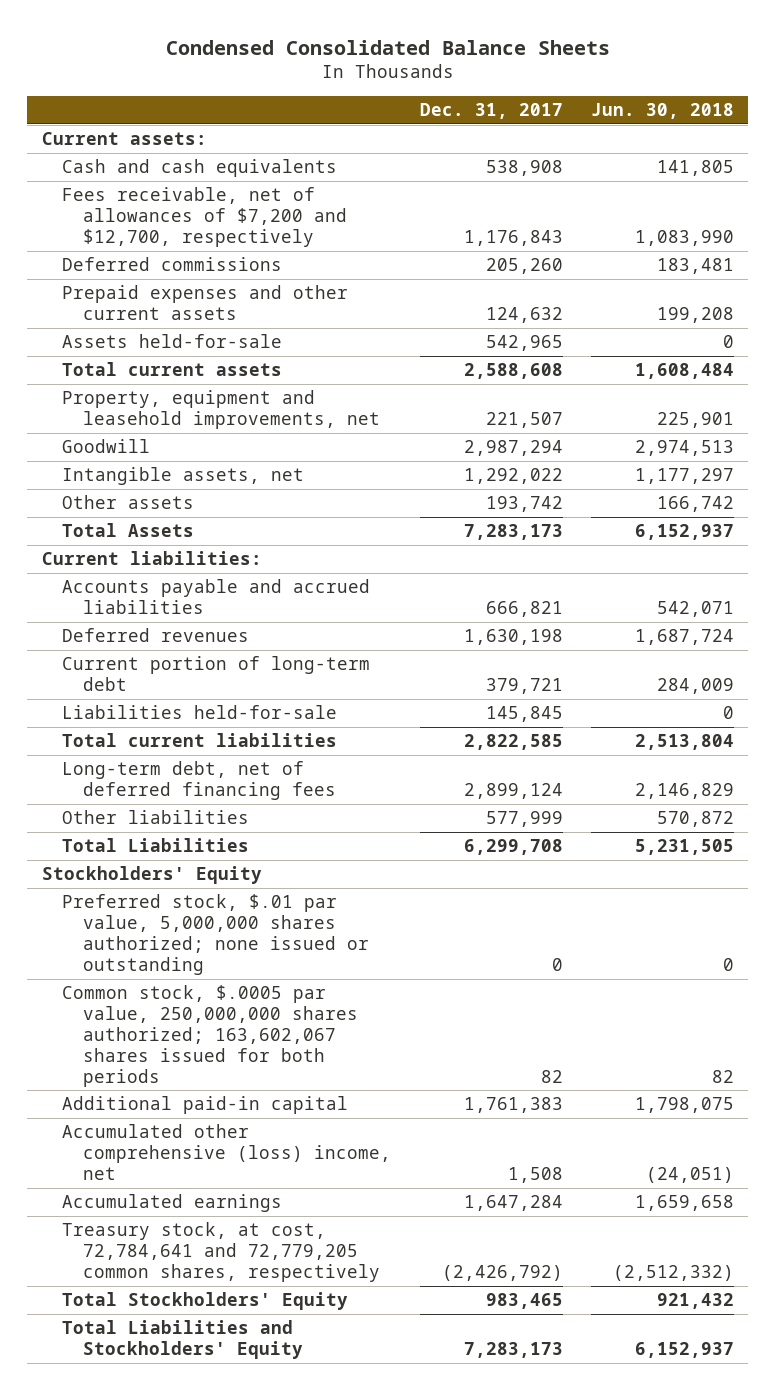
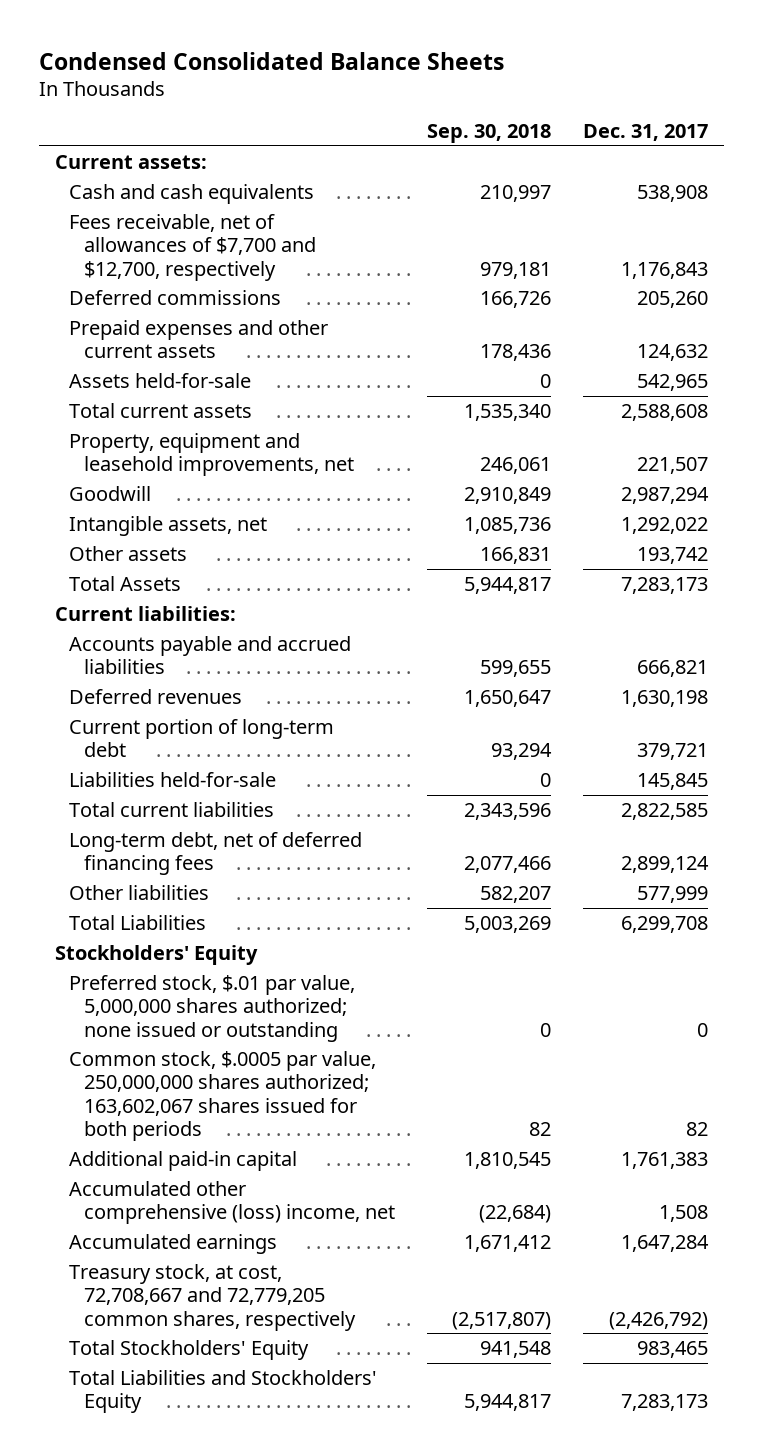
- | Dec. 31, 2017 | Jun. 30, 2018
+ | Sep. 30, 2018 | Dec. 31, 2017
- Fees receivable, net of allowances of $7,200 and $12,700, respectively | 1,176,843 | 1,083,990
+ Fees receivable, net of allowances of $7,700 and $12,700, respectively | 979,181 | 1,176,843
- Treasury stock, at cost, 72,784,641 and 72,779,205 common shares, respectively | (2,426,792) | (2,512,332)
+ Treasury stock, at cost, 72,708,667 and 72,779,205 common shares, respectively | (2,517,807) | (2,426,792)

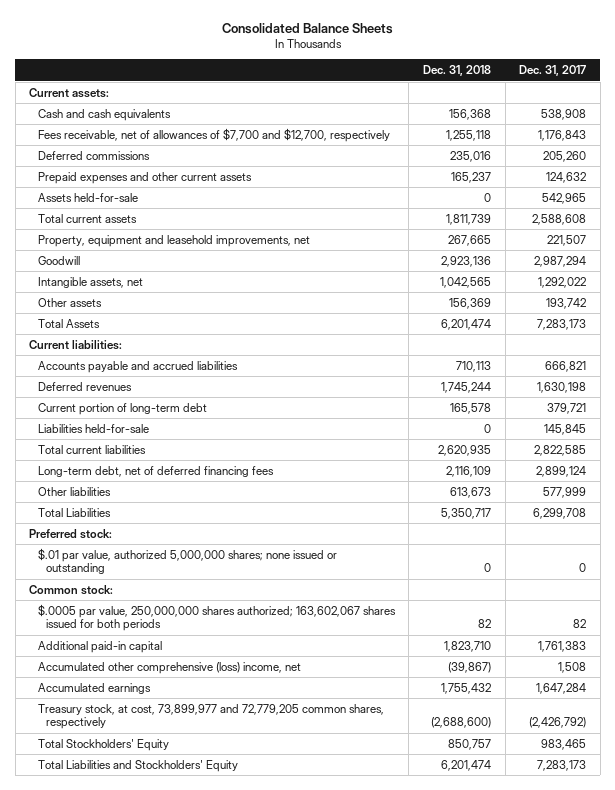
- Condensed Consolidated Balance Sheets
+ Consolidated Balance Sheets
- | Sep. 30, 2018 | Dec. 31, 2017
+ | Dec. 31, 2018 | Dec. 31, 2017
- Stockholders' Equity
- Preferred stock, $.01 par value, 5,000,000 shares authorized; none issued or outstanding | 0 | 0
- Common stock, $.0005 par value, 250,000,000 shares authorized; 163,602,067 shares issued for both periods | 82 | 82
+ Preferred stock:
+ $.01 par value, authorized 5,000,000 shares; none issued or outstanding | 0 | 0
+ Common stock:
+ $.0005 par value, 250,000,000 shares authorized; 163,602,067 shares issued for both periods | 82 | 82
- Treasury stock, at cost, 72,708,667 and 72,779,205 common shares, respectively | (2,517,807) | (2,426,792)
+ Treasury stock, at cost, 73,899,977 and 72,779,205 common shares, respectively | (2,688,600) | (2,426,792)

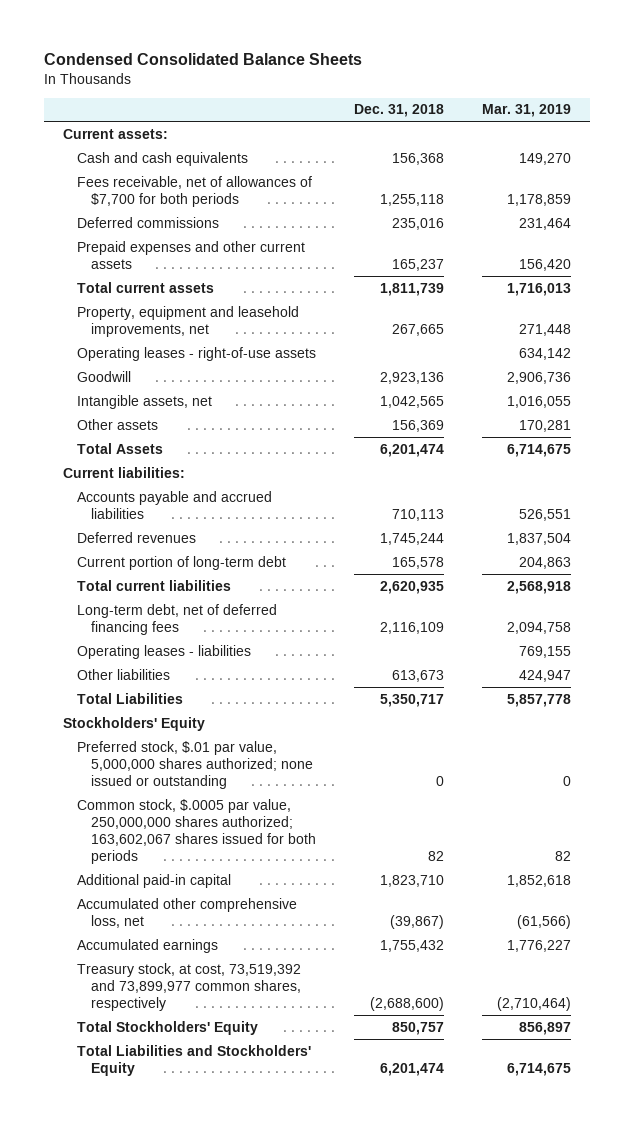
- Consolidated Balance Sheets
+ Condensed Consolidated Balance Sheets
- | Dec. 31, 2018 | Dec. 31, 2017
+ | Dec. 31, 2018 | Mar. 31, 2019
- Fees receivable, net of allowances of $7,700 and $12,700, respectively | 1,255,118 | 1,176,843
+ Fees receivable, net of allowances of $7,700 for both periods | 1,255,118 | 1,178,859
- Assets held-for-sale | 0 | 542,965
+ Operating leases - right-of-use assets | | 634,142
- Liabilities held-for-sale | 0 | 145,845
+ Operating leases - liabilities | | 769,155
- Preferred stock:
- $.01 par value, authorized 5,000,000 shares; none issued or outstanding | 0 | 0
- Common stock:
- $.0005 par value, 250,000,000 shares authorized; 163,602,067 shares issued for both periods | 82 | 82
+ Stockholders' Equity
+ Preferred stock, $.01 par value, 5,000,000 shares authorized; none issued or outstanding | 0 | 0
+ Common stock, $.0005 par value, 250,000,000 shares authorized; 163,602,067 shares issued for both periods | 82 | 82
- Accumulated other comprehensive (loss) income, net | (39,867) | 1,508
+ Accumulated other comprehensive loss, net | (39,867) | (61,566)
- Treasury stock, at cost, 73,899,977 and 72,779,205 common shares, respectively | (2,688,600) | (2,426,792)
+ Treasury stock, at cost, 73,519,392 and 73,899,977 common shares, respectively | (2,688,600) | (2,710,464)

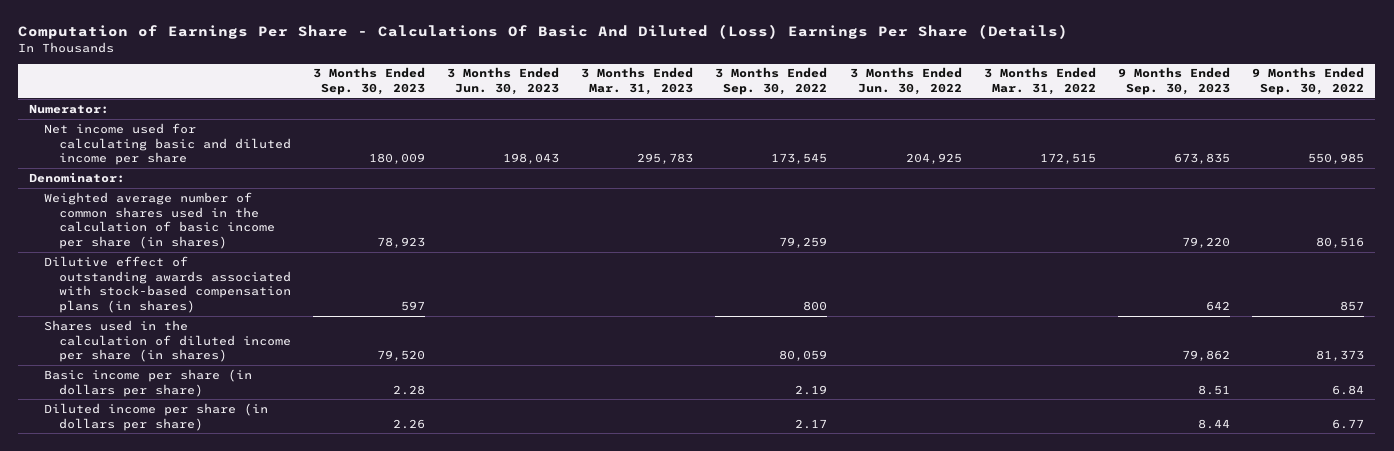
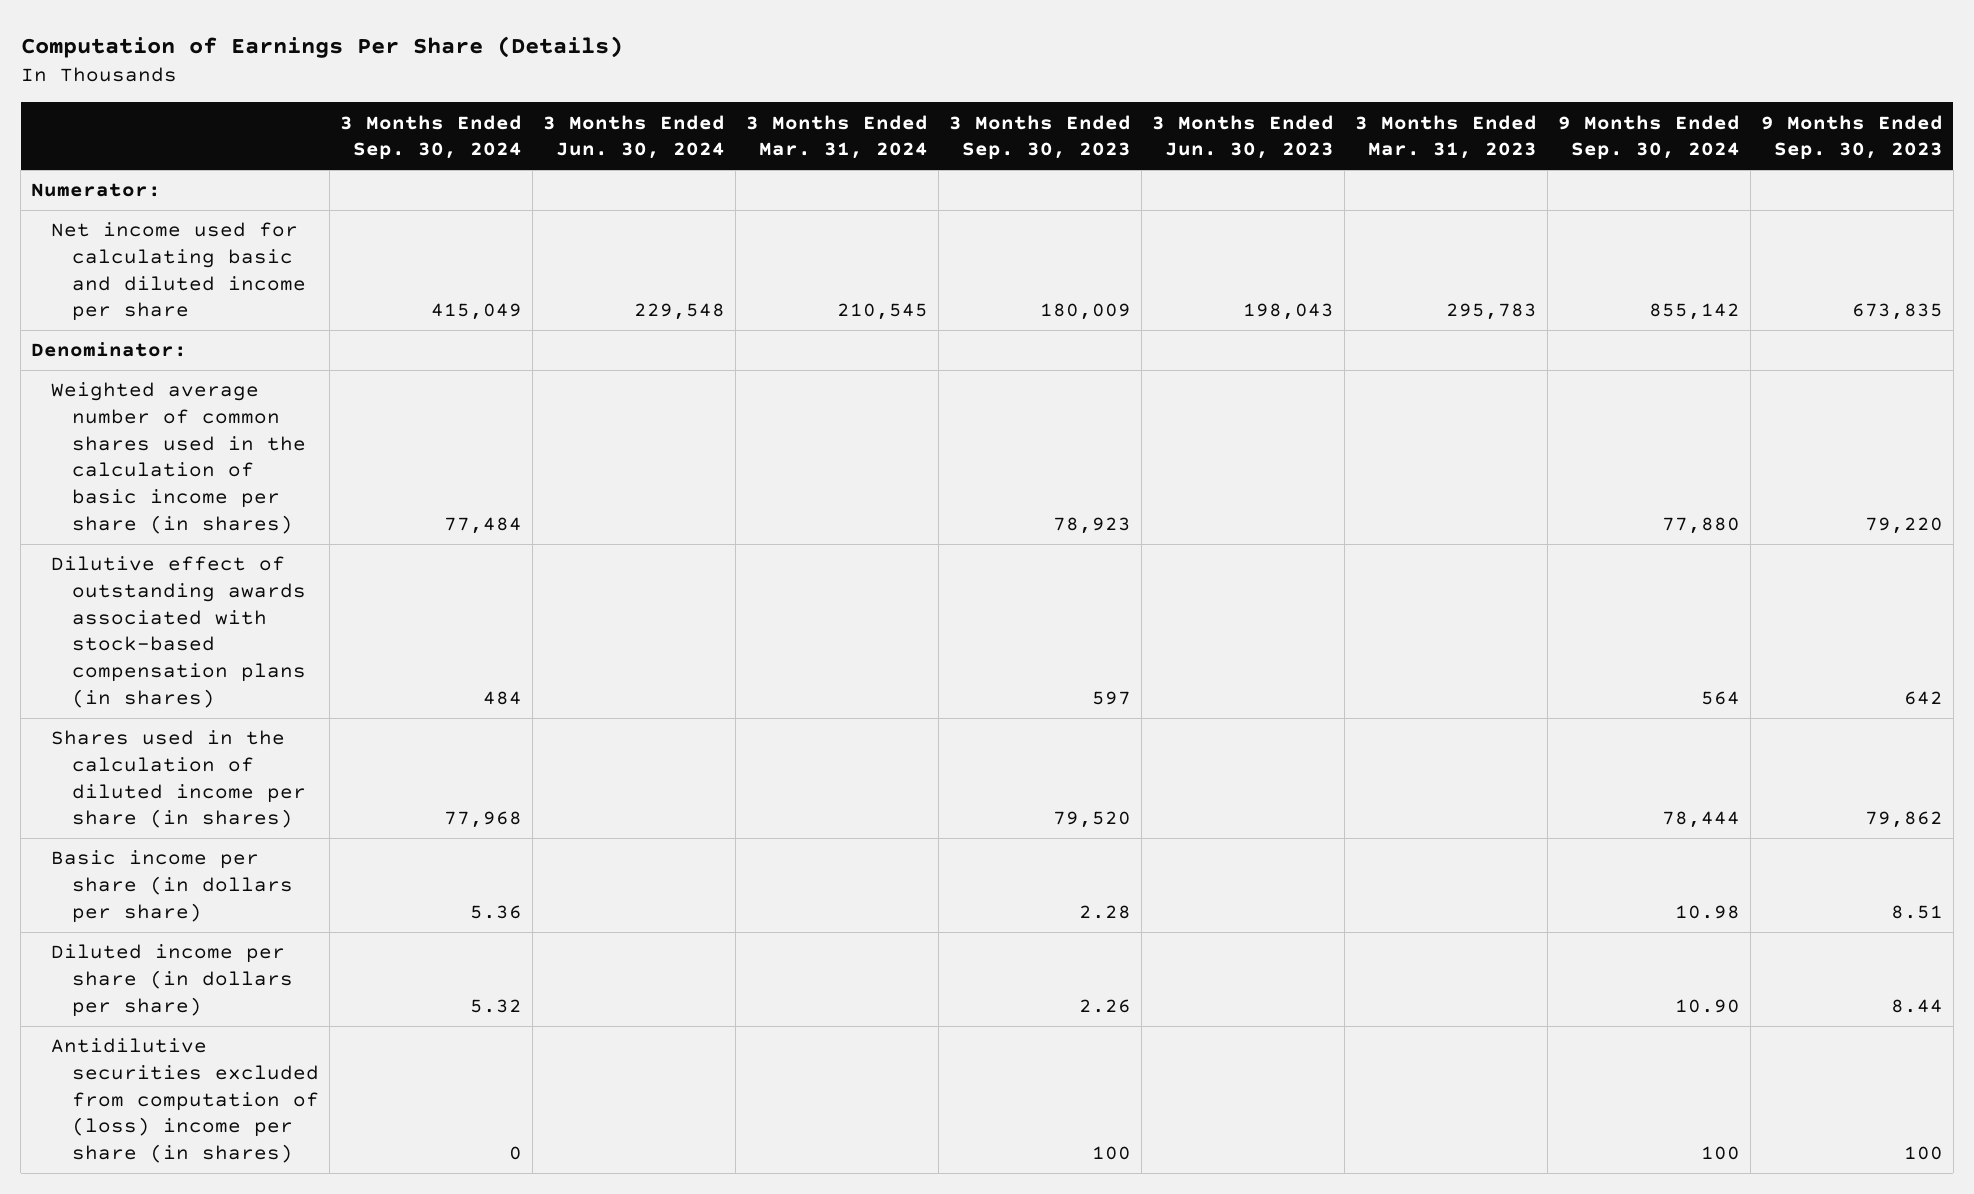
- Computation of Earnings Per Share - Calculations Of Basic And Diluted (Loss) Earnings Per Share (Details)
+ Computation of Earnings Per Share (Details)
- | 3 Months Ended Sep. 30, 2023 | 3 Months Ended Jun. 30, 2023 | 3 Months Ended Mar. 31, 2023 | 3 Months Ended Sep. 30, 2022 | 3 Months Ended Jun. 30, 2022 | 3 Months Ended Mar. 31, 2022 | 9 Months Ended Sep. 30, 2023 | 9 Months Ended Sep. 30, 2022
+ | 3 Months Ended Sep. 30, 2024 | 3 Months Ended Jun. 30, 2024 | 3 Months Ended Mar. 31, 2024 | 3 Months Ended Sep. 30, 2023 | 3 Months Ended Jun. 30, 2023 | 3 Months Ended Mar. 31, 2023 | 9 Months Ended Sep. 30, 2024 | 9 Months Ended Sep. 30, 2023
+ Antidilutive securities excluded from computation of (loss) income per share (in shares) | 0 | | | 100 | | | 100 | 100

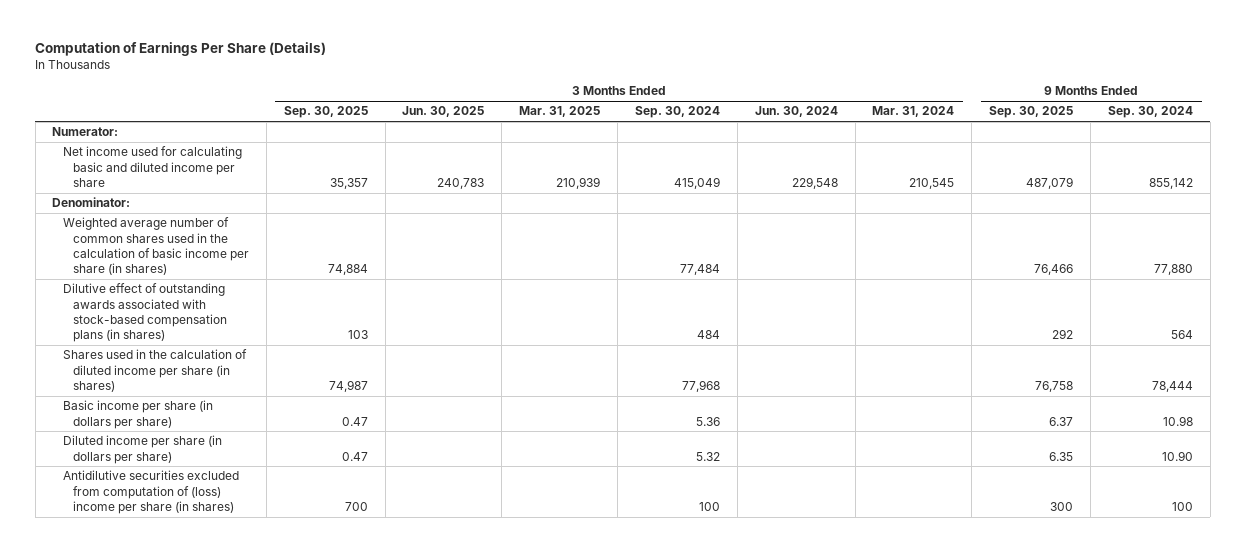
- | 3 Months Ended Sep. 30, 2024 | 3 Months Ended Jun. 30, 2024 | 3 Months Ended Mar. 31, 2024 | 3 Months Ended Sep. 30, 2023 | 3 Months Ended Jun. 30, 2023 | 3 Months Ended Mar. 31, 2023 | 9 Months Ended Sep. 30, 2024 | 9 Months Ended Sep. 30, 2023
+ | 3 Months Ended Sep. 30, 2025 | 3 Months Ended Jun. 30, 2025 | 3 Months Ended Mar. 31, 2025 | 3 Months Ended Sep. 30, 2024 | 3 Months Ended Jun. 30, 2024 | 3 Months Ended Mar. 31, 2024 | 9 Months Ended Sep. 30, 2025 | 9 Months Ended Sep. 30, 2024
- Antidilutive securities excluded from computation of (loss) income per share (in shares) | 0 | | | 100 | | | 100 | 100
+ Antidilutive securities excluded from computation of (loss) income per share (in shares) | 700 | | | 100 | | | 300 | 100

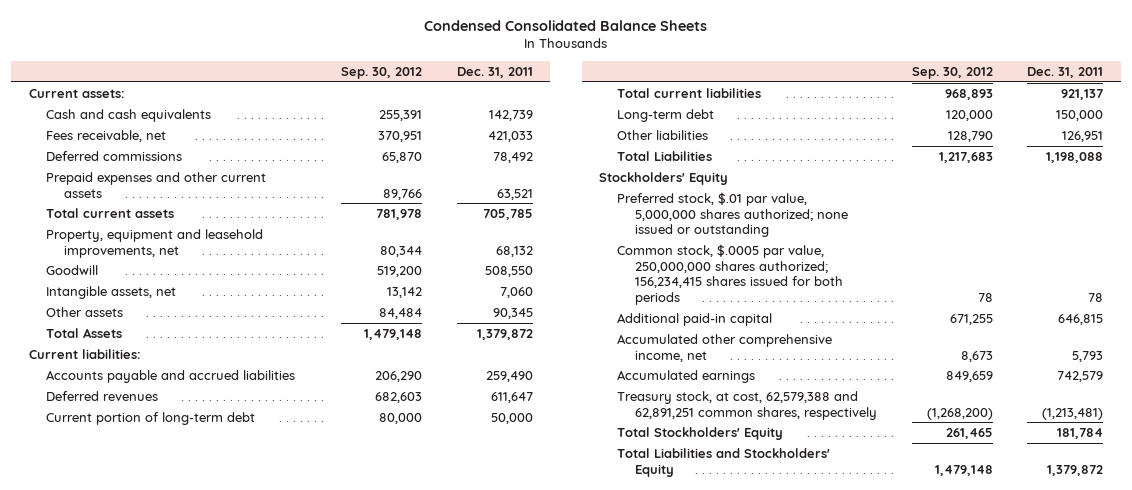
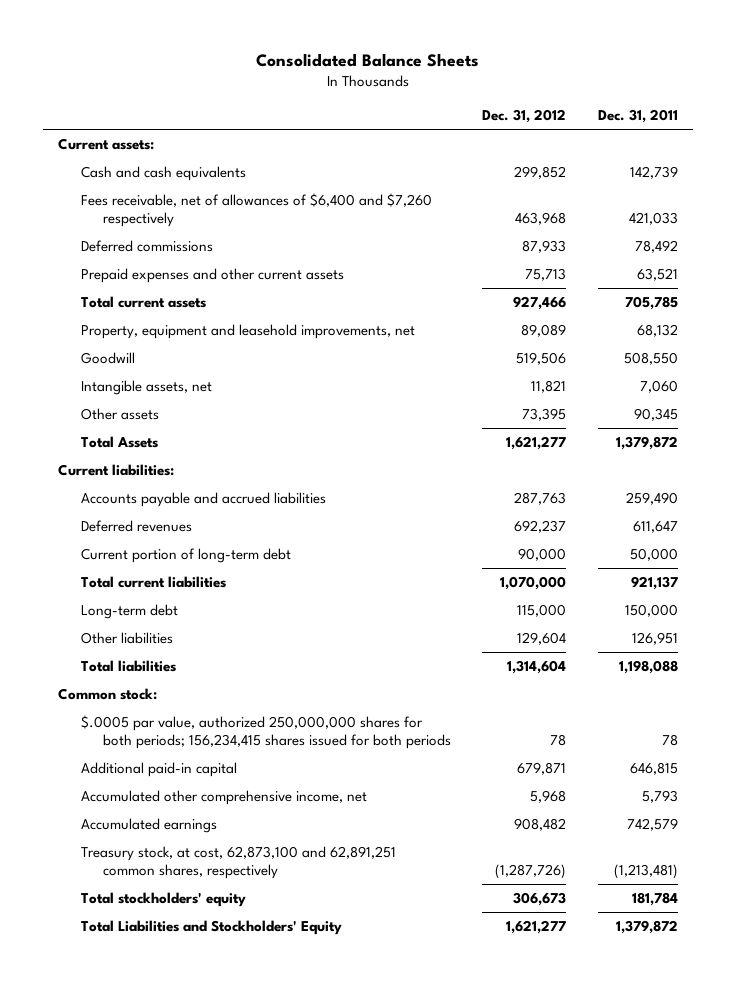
- Condensed Consolidated Balance Sheets
+ Consolidated Balance Sheets
- | Sep. 30, 2012 | Dec. 31, 2011
+ | Dec. 31, 2012 | Dec. 31, 2011
- Fees receivable, net | 370,951 | 421,033
+ Fees receivable, net of allowances of $6,400 and $7,260 respectively | 463,968 | 421,033
- Total Liabilities | 1,217,683 | 1,198,088
- Stockholders' Equity
- Preferred stock, $.01 par value, 5,000,000 shares authorized; none issued or outstanding
- Common stock, $.0005 par value, 250,000,000 shares authorized; 156,234,415 shares issued for both periods | 78 | 78
+ Total liabilities | 1,314,604 | 1,198,088
+ Common stock:
+ $.0005 par value, authorized 250,000,000 shares for both periods; 156,234,415 shares issued for both periods | 78 | 78
- Treasury stock, at cost, 62,579,388 and 62,891,251 common shares, respectively | (1,268,200) | (1,213,481)
- Total Stockholders' Equity | 261,465 | 181,784
+ Treasury stock, at cost, 62,873,100 and 62,891,251 common shares, respectively | (1,287,726) | (1,213,481)
+ Total stockholders' equity | 306,673 | 181,784

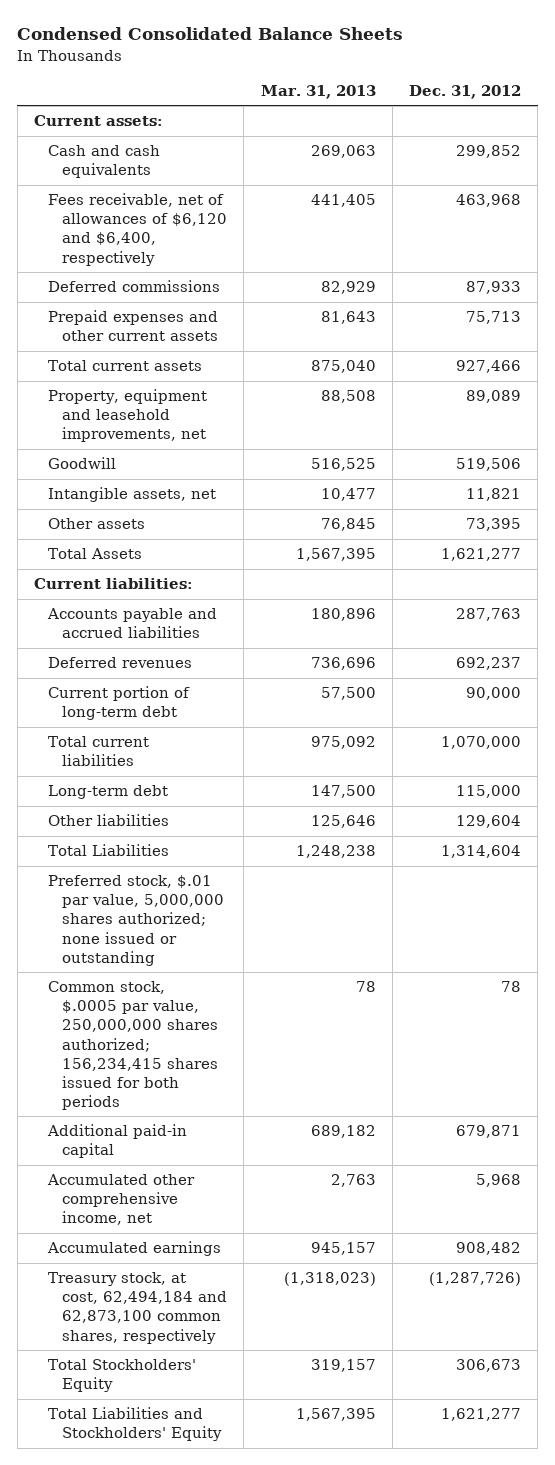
- Consolidated Balance Sheets
+ Condensed Consolidated Balance Sheets
- | Dec. 31, 2012 | Dec. 31, 2011
+ | Mar. 31, 2013 | Dec. 31, 2012
- Fees receivable, net of allowances of $6,400 and $7,260 respectively | 463,968 | 421,033
+ Fees receivable, net of allowances of $6,120 and $6,400, respectively | 441,405 | 463,968
- Total liabilities | 1,314,604 | 1,198,088
- Common stock:
- $.0005 par value, authorized 250,000,000 shares for both periods; 156,234,415 shares issued for both periods | 78 | 78
+ Total Liabilities | 1,248,238 | 1,314,604
+ Preferred stock, $.01 par value, 5,000,000 shares authorized; none issued or outstanding
+ Common stock, $.0005 par value, 250,000,000 shares authorized; 156,234,415 shares issued for both periods | 78 | 78
- Treasury stock, at cost, 62,873,100 and 62,891,251 common shares, respectively | (1,287,726) | (1,213,481)
- Total stockholders' equity | 306,673 | 181,784
+ Treasury stock, at cost, 62,494,184 and 62,873,100 common shares, respectively | (1,318,023) | (1,287,726)
+ Total Stockholders' Equity | 319,157 | 306,673

